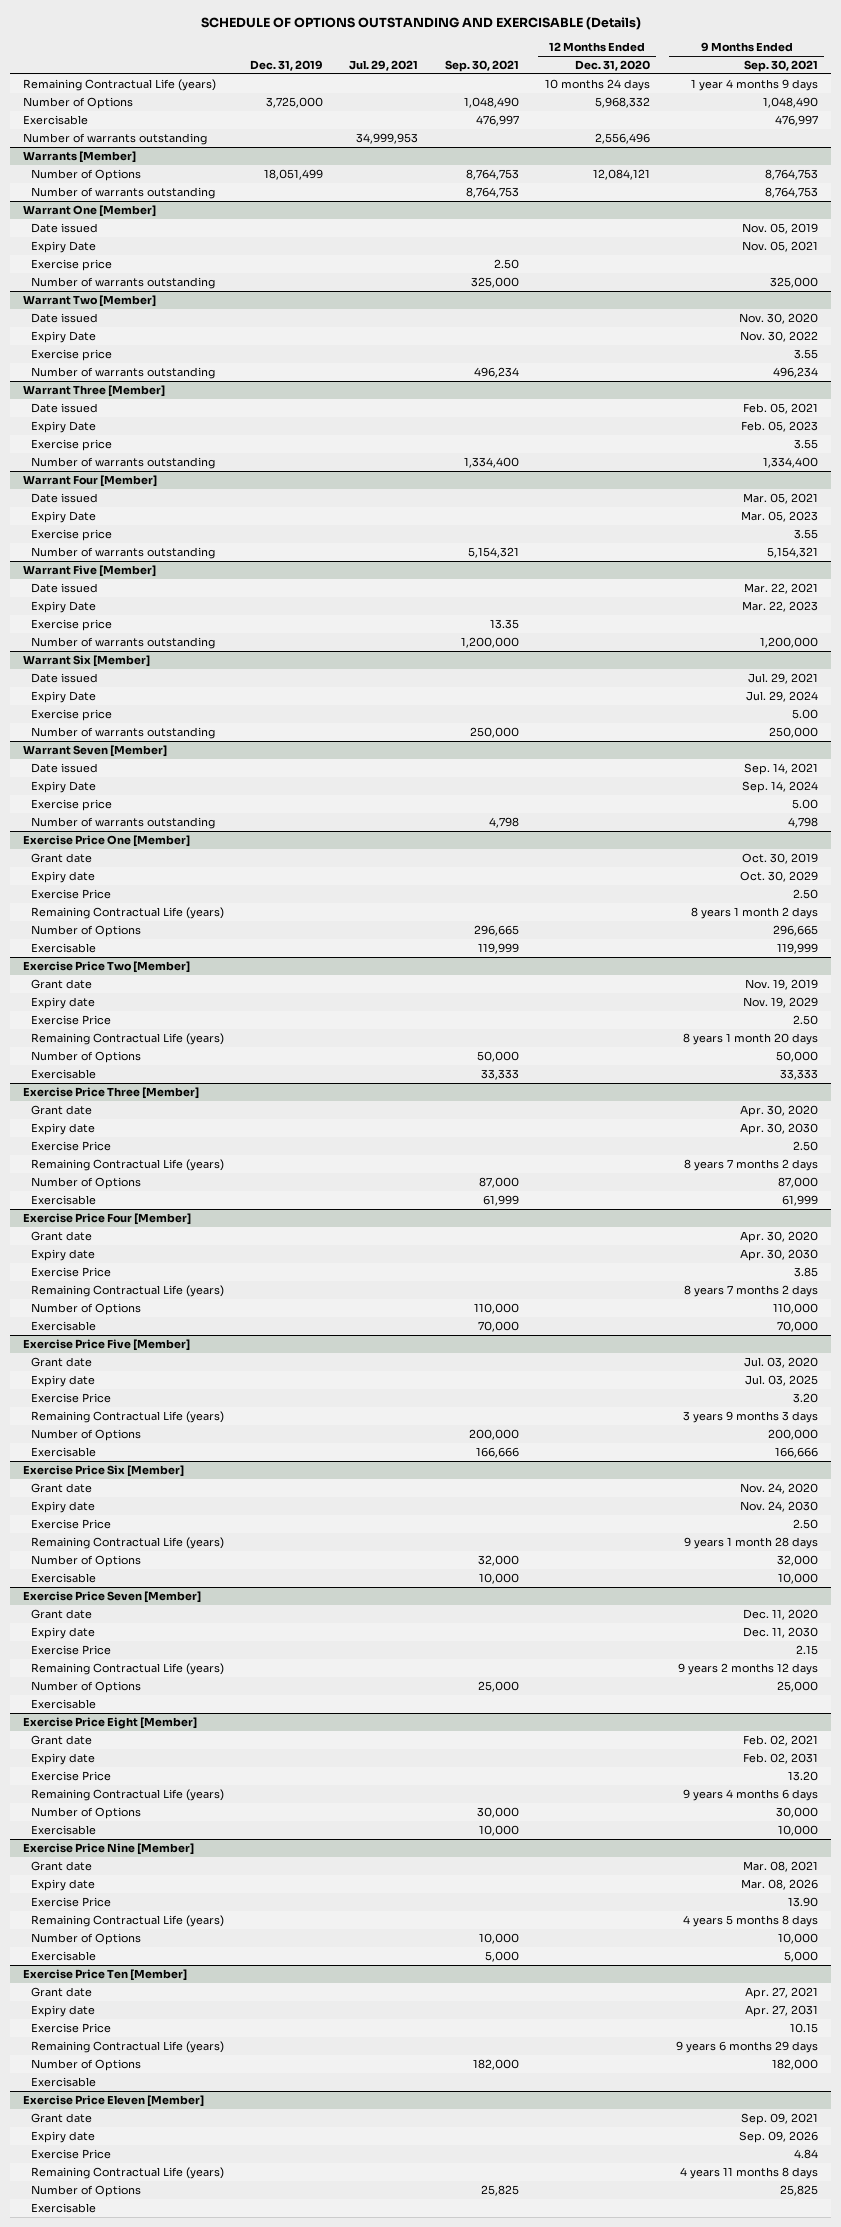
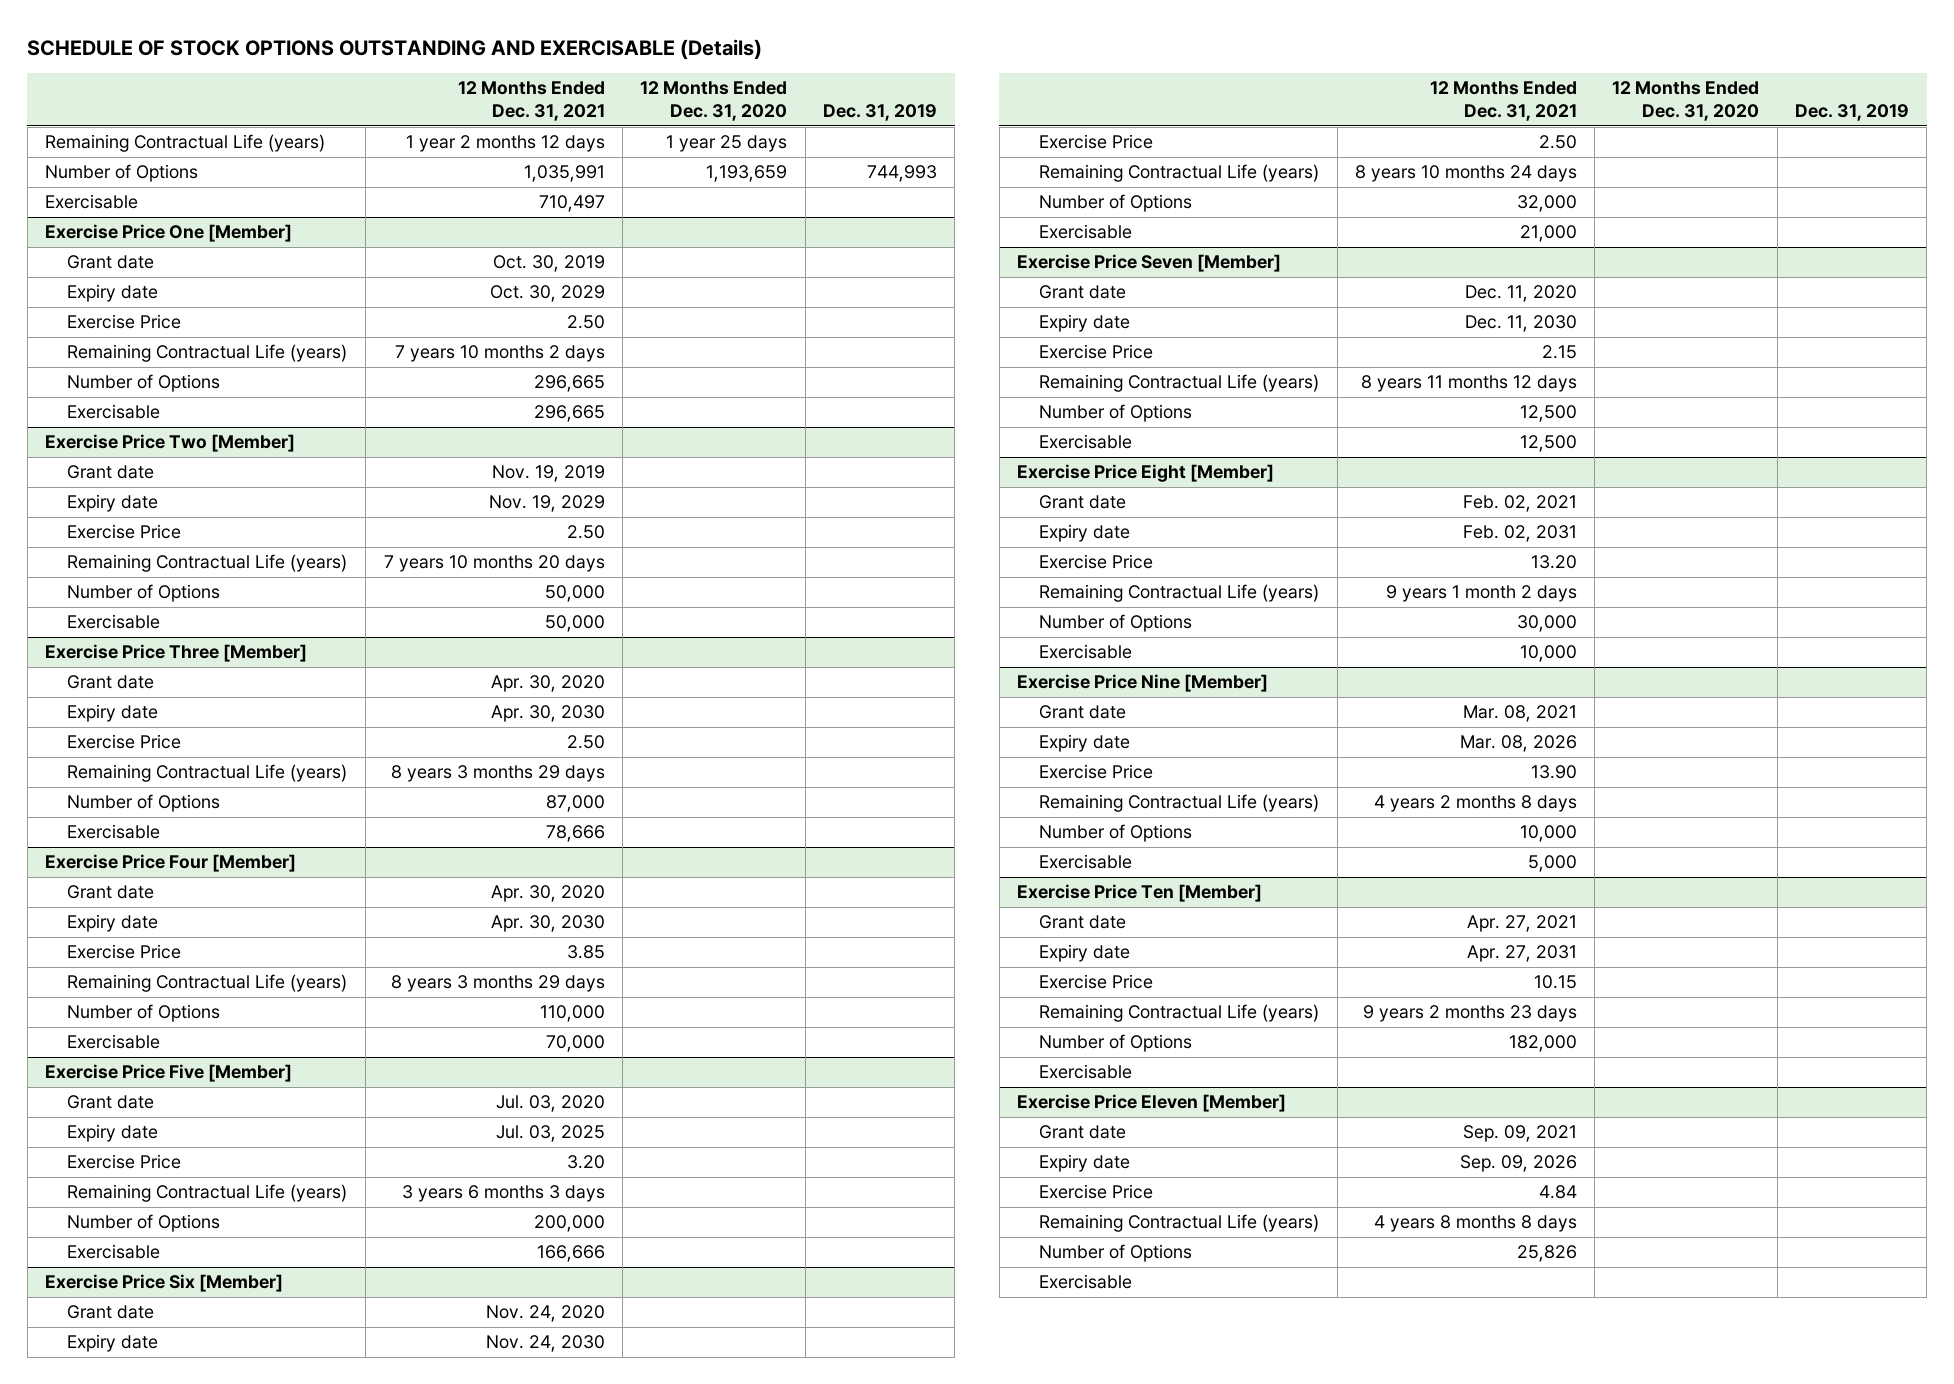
- SCHEDULE OF OPTIONS OUTSTANDING AND EXERCISABLE (Details)
+ SCHEDULE OF STOCK OPTIONS OUTSTANDING AND EXERCISABLE (Details)
- | Dec. 31, 2019 | Jul. 29, 2021 | Sep. 30, 2021 | 12 Months Ended Dec. 31, 2020 | 9 Months Ended Sep. 30, 2021
+ | 12 Months Ended Dec. 31, 2021 | 12 Months Ended Dec. 31, 2020 | Dec. 31, 2019
- Remaining Contractual Life (years) | | | | 10 months 24 days | 1 year 4 months 9 days
- Number of Options | 3,725,000 | | 1,048,490 | 5,968,332 | 1,048,490
+ Remaining Contractual Life (years) | 1 year 2 months 12 days | 1 year 25 days |
+ Number of Options | 1,035,991 | 1,193,659 | 744,993
- Number of warrants outstanding | | 34,999,953 | | 2,556,496 |
- Warrants [Member]
- Number of Options | 18,051,499 | | 8,764,753 | 12,084,121 | 8,764,753
- Number of warrants outstanding | | | 8,764,753 | | 8,764,753
- Warrant One [Member]
- Date issued | | | | | Nov. 05, 2019
- Expiry Date | | | | | Nov. 05, 2021
- Exercise price | | | 2.50 | |
- Number of warrants outstanding | | | 325,000 | | 325,000
- Warrant Two [Member]
- Date issued | | | | | Nov. 30, 2020
- Expiry Date | | | | | Nov. 30, 2022
- Exercise price | | | | | 3.55
- Number of warrants outstanding | | | 496,234 | | 496,234
- Warrant Three [Member]
- Date issued | | | | | Feb. 05, 2021
- Expiry Date | | | | | Feb. 05, 2023
- Exercise price | | | | | 3.55
- Number of warrants outstanding | | | 1,334,400 | | 1,334,400
- Warrant Four [Member]
- Date issued | | | | | Mar. 05, 2021
- Expiry Date | | | | | Mar. 05, 2023
- Exercise price | | | | | 3.55
- Number of warrants outstanding | | | 5,154,321 | | 5,154,321
- Warrant Five [Member]
- Date issued | | | | | Mar. 22, 2021
- Expiry Date | | | | | Mar. 22, 2023
- Exercise price | | | 13.35 | |
- Number of warrants outstanding | | | 1,200,000 | | 1,200,000
- Warrant Six [Member]
- Date issued | | | | | Jul. 29, 2021
- Expiry Date | | | | | Jul. 29, 2024
- Exercise price | | | | | 5.00
- Number of warrants outstanding | | | 250,000 | | 250,000
- Warrant Seven [Member]
- Date issued | | | | | Sep. 14, 2021
- Expiry Date | | | | | Sep. 14, 2024
- Exercise price | | | | | 5.00
- Number of warrants outstanding | | | 4,798 | | 4,798

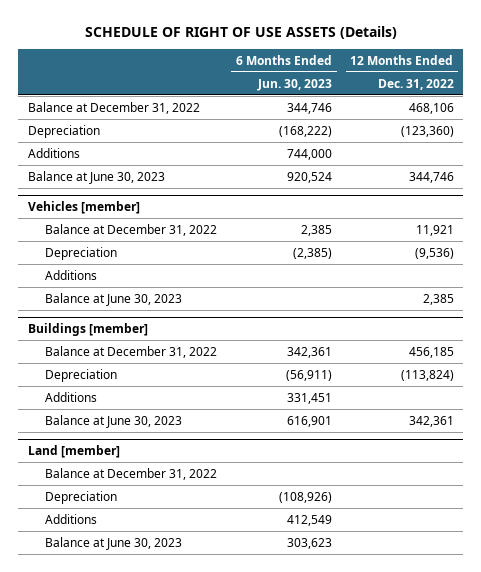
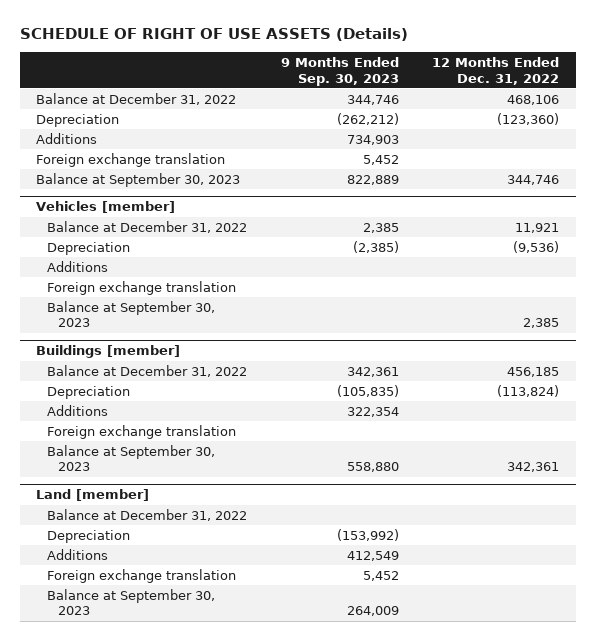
- | 6 Months Ended Jun. 30, 2023 | 12 Months Ended Dec. 31, 2022
+ | 9 Months Ended Sep. 30, 2023 | 12 Months Ended Dec. 31, 2022
- Balance at June 30, 2023 | 920,524 | 344,746
+ Foreign exchange translation | 5,452 |
+ Balance at September 30, 2023 | 822,889 | 344,746
@ Vehicles [member]
- Balance at June 30, 2023 | | 2,385
+ Foreign exchange translation
+ Balance at September 30, 2023 | | 2,385
@ Buildings [member]
- Balance at June 30, 2023 | 616,901 | 342,361
+ Foreign exchange translation
+ Balance at September 30, 2023 | 558,880 | 342,361
@ Land [member]
- Balance at June 30, 2023 | 303,623 |
+ Foreign exchange translation | 5,452 |
+ Balance at September 30, 2023 | 264,009 |

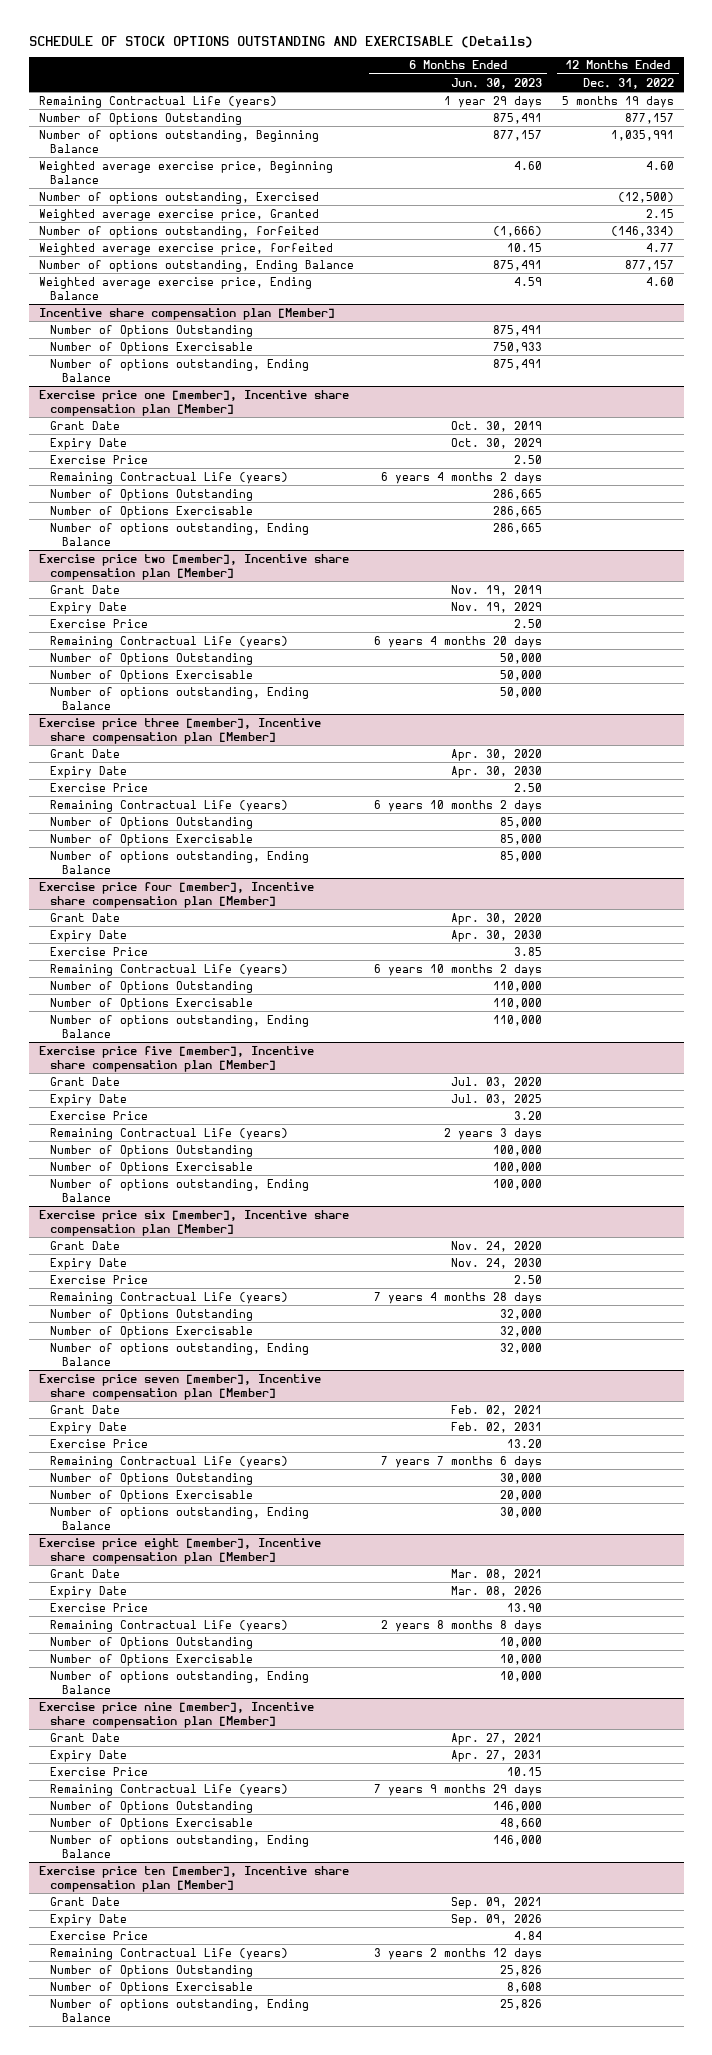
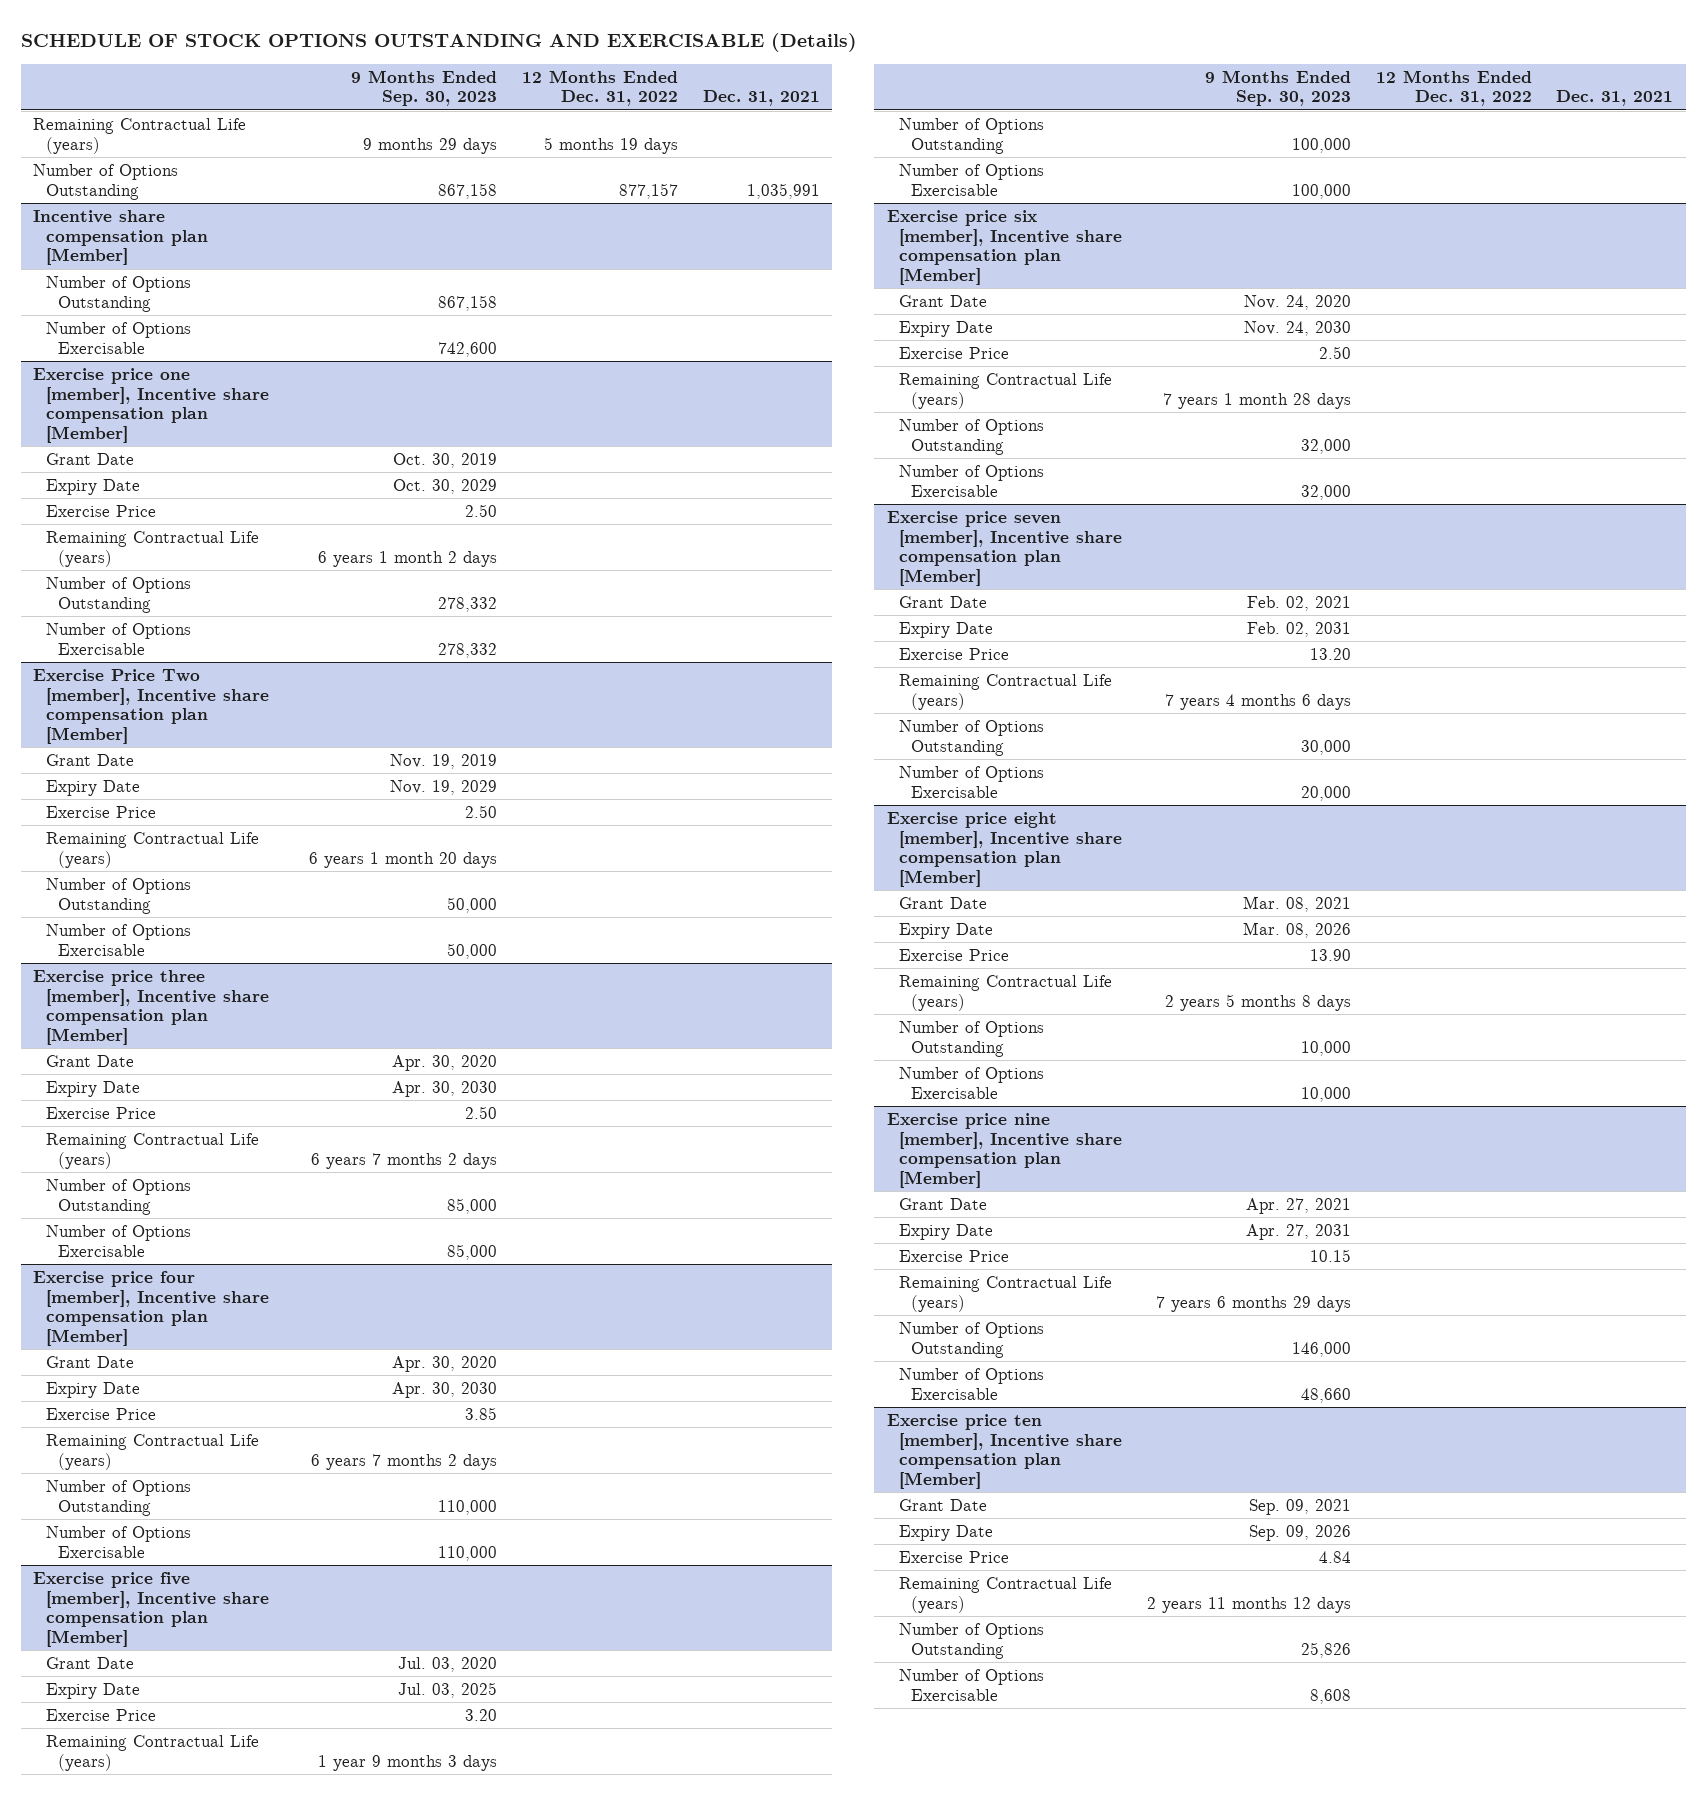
- | 6 Months Ended Jun. 30, 2023 | 12 Months Ended Dec. 31, 2022
+ | 9 Months Ended Sep. 30, 2023 | 12 Months Ended Dec. 31, 2022 | Dec. 31, 2021
- Number of options outstanding, Beginning Balance | 877,157 | 1,035,991
- Weighted average exercise price, Beginning Balance | 4.60 | 4.60
- Number of options outstanding, Exercised | | (12,500)
- Weighted average exercise price, Granted | | 2.15
- Number of options outstanding, forfeited | (1,666) | (146,334)
- Weighted average exercise price, forfeited | 10.15 | 4.77
- Number of options outstanding, Ending Balance | 875,491 | 877,157
- Weighted average exercise price, Ending Balance | 4.59 | 4.60
@ Incentive share compensation plan [Member]
- Number of options outstanding, Ending Balance | 875,491 |
@ Exercise price one [member], Incentive share compensation plan [Member]
- Number of options outstanding, Ending Balance | 286,665 |
- Exercise price two [member], Incentive share compensation plan [Member]
+ Exercise Price Two [member], Incentive share compensation plan [Member]
- Number of options outstanding, Ending Balance | 50,000 |
@ Exercise price three [member], Incentive share compensation plan [Member]
- Number of options outstanding, Ending Balance | 85,000 |
@ Exercise price four [member], Incentive share compensation plan [Member]
- Number of options outstanding, Ending Balance | 110,000 |
@ Exercise price five [member], Incentive share compensation plan [Member]
- Number of options outstanding, Ending Balance | 100,000 |
@ Exercise price six [member], Incentive share compensation plan [Member]
- Number of options outstanding, Ending Balance | 32,000 |
@ Exercise price seven [member], Incentive share compensation plan [Member]
- Number of options outstanding, Ending Balance | 30,000 |
@ Exercise price eight [member], Incentive share compensation plan [Member]
- Number of options outstanding, Ending Balance | 10,000 |
@ Exercise price nine [member], Incentive share compensation plan [Member]
- Number of options outstanding, Ending Balance | 146,000 |
@ Exercise price ten [member], Incentive share compensation plan [Member]
- Number of options outstanding, Ending Balance | 25,826 |

